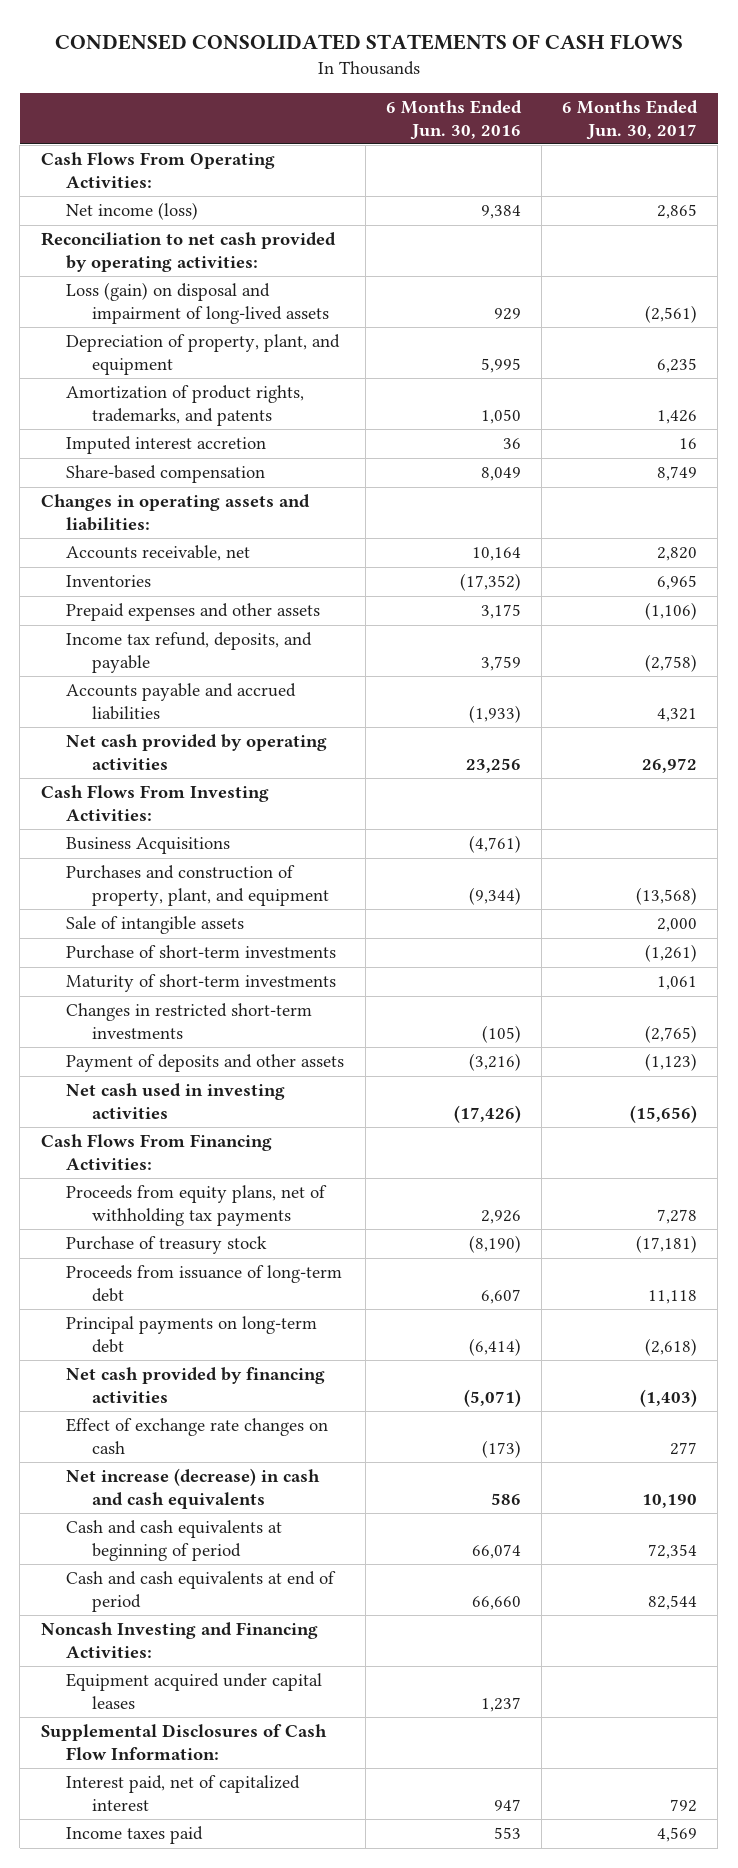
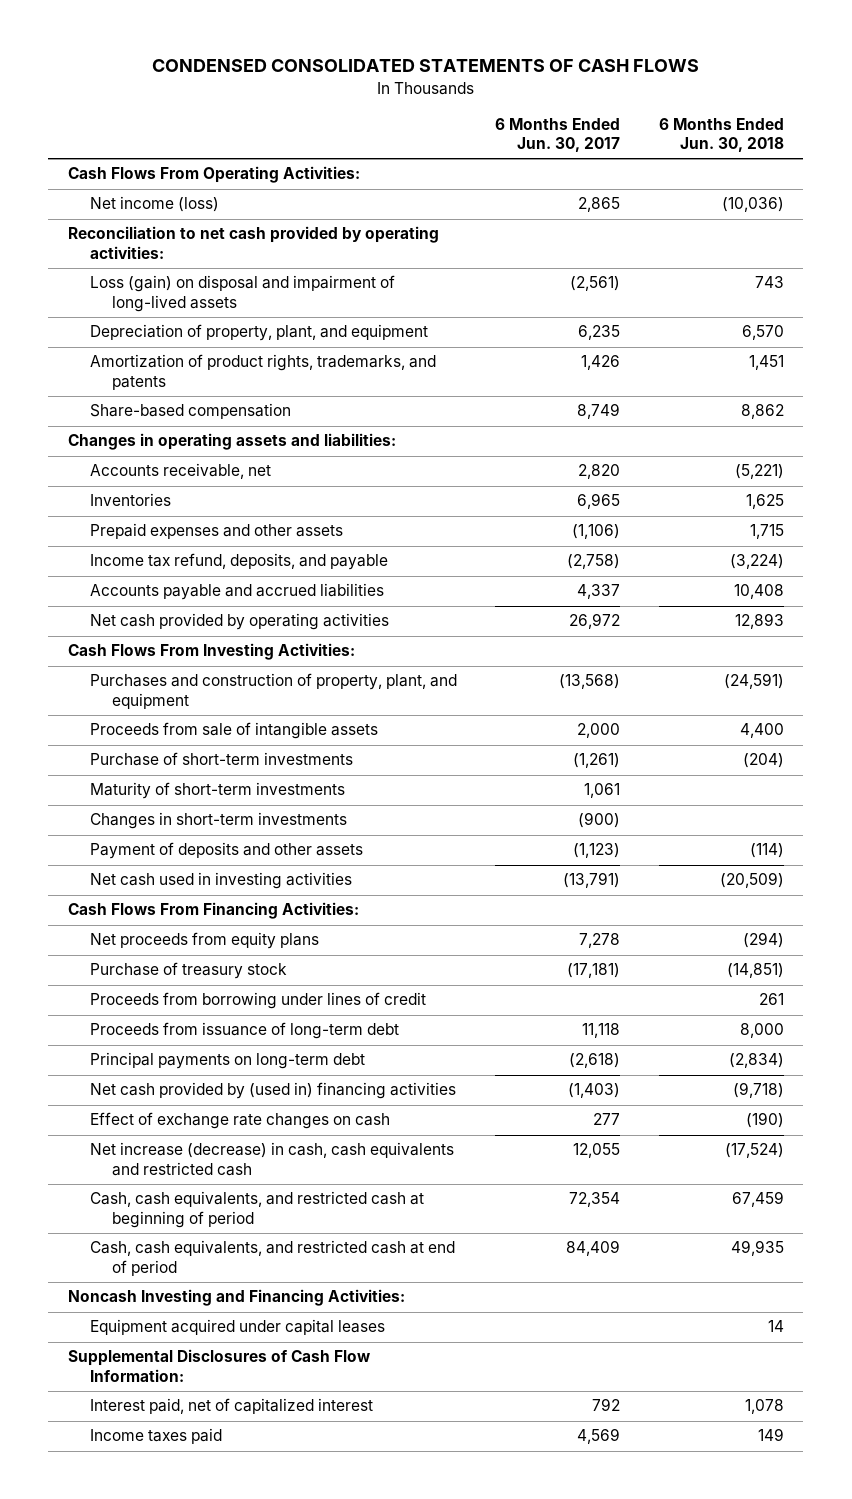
- | 6 Months Ended Jun. 30, 2016 | 6 Months Ended Jun. 30, 2017
+ | 6 Months Ended Jun. 30, 2017 | 6 Months Ended Jun. 30, 2018
- Imputed interest accretion | 36 | 16
- Accounts payable and accrued liabilities | (1,933) | 4,321
+ Accounts payable and accrued liabilities | 4,337 | 10,408
- Business Acquisitions | (4,761) |
- Sale of intangible assets | | 2,000
+ Proceeds from sale of intangible assets | 2,000 | 4,400
- Changes in restricted short-term investments | (105) | (2,765)
+ Changes in short-term investments | (900) |
- Net cash used in investing activities | (17,426) | (15,656)
+ Net cash used in investing activities | (13,791) | (20,509)
- Proceeds from equity plans, net of withholding tax payments | 2,926 | 7,278
+ Net proceeds from equity plans | 7,278 | (294)
+ Proceeds from borrowing under lines of credit | | 261
- Net cash provided by financing activities | (5,071) | (1,403)
+ Net cash provided by (used in) financing activities | (1,403) | (9,718)
- Net increase (decrease) in cash and cash equivalents | 586 | 10,190
- Cash and cash equivalents at beginning of period | 66,074 | 72,354
- Cash and cash equivalents at end of period | 66,660 | 82,544
+ Net increase (decrease) in cash, cash equivalents and restricted cash | 12,055 | (17,524)
+ Cash, cash equivalents, and restricted cash at beginning of period | 72,354 | 67,459
+ Cash, cash equivalents, and restricted cash at end of period | 84,409 | 49,935

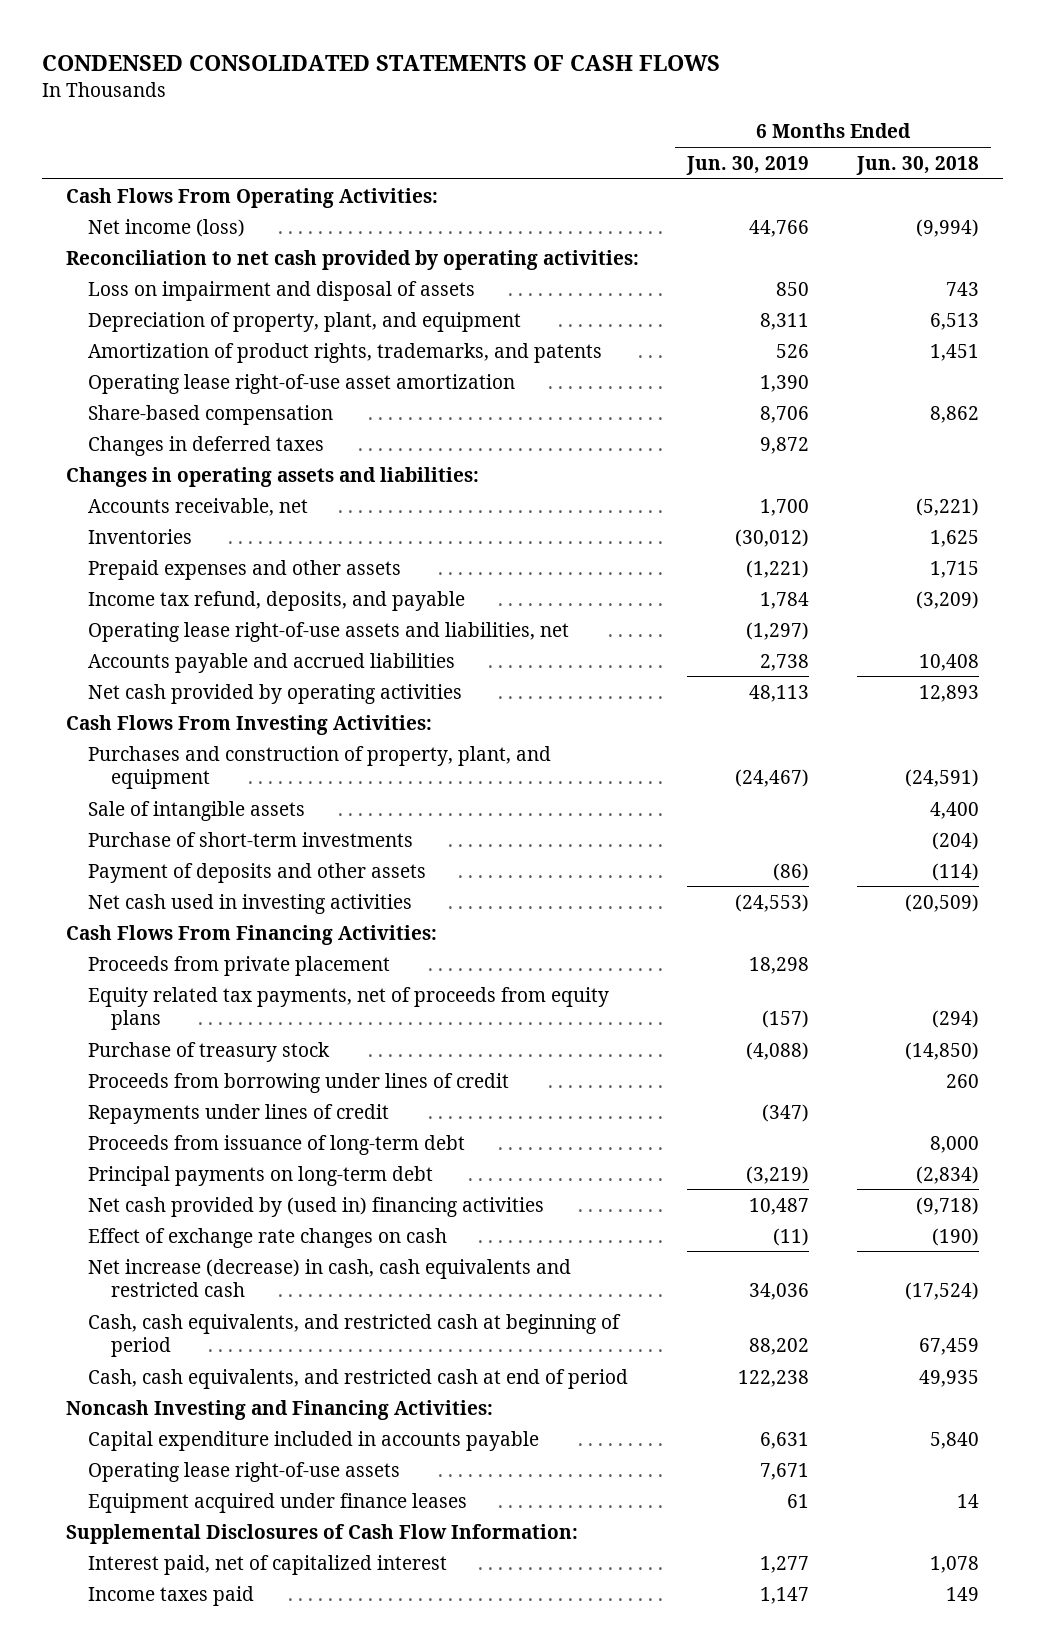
- | 6 Months Ended Jun. 30, 2017 | 6 Months Ended Jun. 30, 2018
+ | 6 Months Ended Jun. 30, 2019 | 6 Months Ended Jun. 30, 2018
- Net income (loss) | 2,865 | (10,036)
+ Net income (loss) | 44,766 | (9,994)
- Loss (gain) on disposal and impairment of long-lived assets | (2,561) | 743
- Depreciation of property, plant, and equipment | 6,235 | 6,570
+ Loss on impairment and disposal of assets | 850 | 743
+ Depreciation of property, plant, and equipment | 8,311 | 6,513
+ Operating lease right-of-use asset amortization | 1,390 |
+ Changes in deferred taxes | 9,872 |
- Income tax refund, deposits, and payable | (2,758) | (3,224)
+ Income tax refund, deposits, and payable | 1,784 | (3,209)
+ Operating lease right-of-use assets and liabilities, net | (1,297) |
- Proceeds from sale of intangible assets | 2,000 | 4,400
+ Sale of intangible assets | | 4,400
- Maturity of short-term investments | 1,061 |
- Changes in short-term investments | (900) |
- Net proceeds from equity plans | 7,278 | (294)
- Purchase of treasury stock | (17,181) | (14,851)
- Proceeds from borrowing under lines of credit | | 261
+ Proceeds from private placement | 18,298 |
+ Equity related tax payments, net of proceeds from equity plans | (157) | (294)
+ Purchase of treasury stock | (4,088) | (14,850)
+ Proceeds from borrowing under lines of credit | | 260
+ Repayments under lines of credit | (347) |
- Equipment acquired under capital leases | | 14
+ Capital expenditure included in accounts payable | 6,631 | 5,840
+ Operating lease right-of-use assets | 7,671 |
+ Equipment acquired under finance leases | 61 | 14

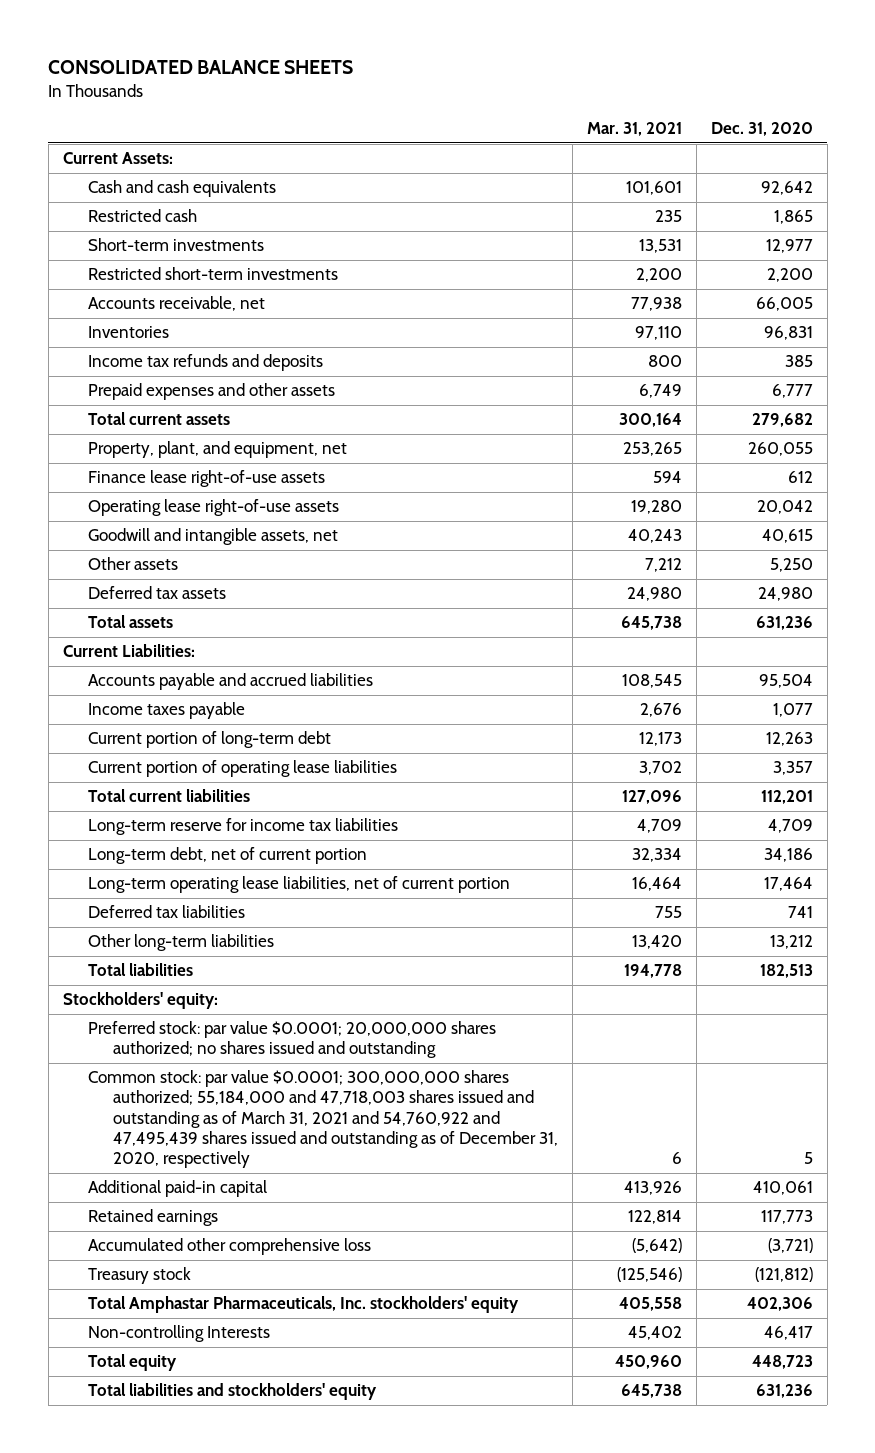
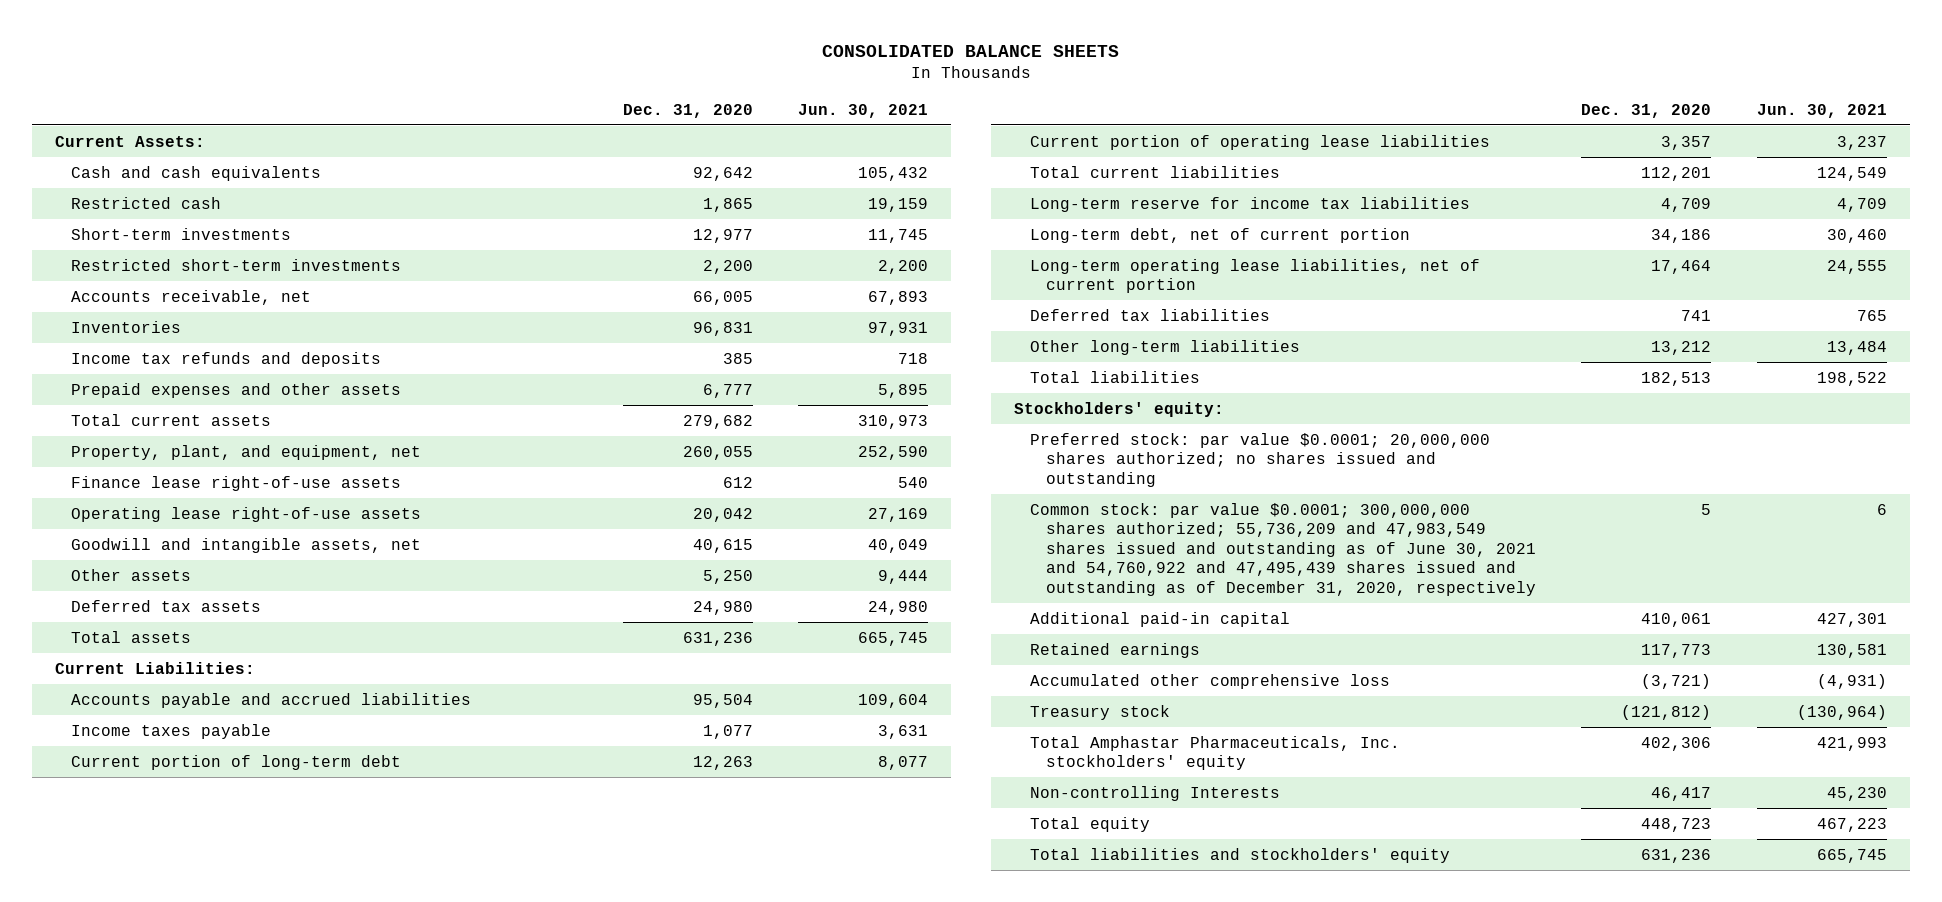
- | Mar. 31, 2021 | Dec. 31, 2020
+ | Dec. 31, 2020 | Jun. 30, 2021
- Common stock: par value $0.0001; 300,000,000 shares authorized; 55,184,000 and 47,718,003 shares issued and outstanding as of March 31, 2021 and 54,760,922 and 47,495,439 shares issued and outstanding as of December 31, 2020, respectively | 6 | 5
+ Common stock: par value $0.0001; 300,000,000 shares authorized; 55,736,209 and 47,983,549 shares issued and outstanding as of June 30, 2021 and 54,760,922 and 47,495,439 shares issued and outstanding as of December 31, 2020, respectively | 5 | 6

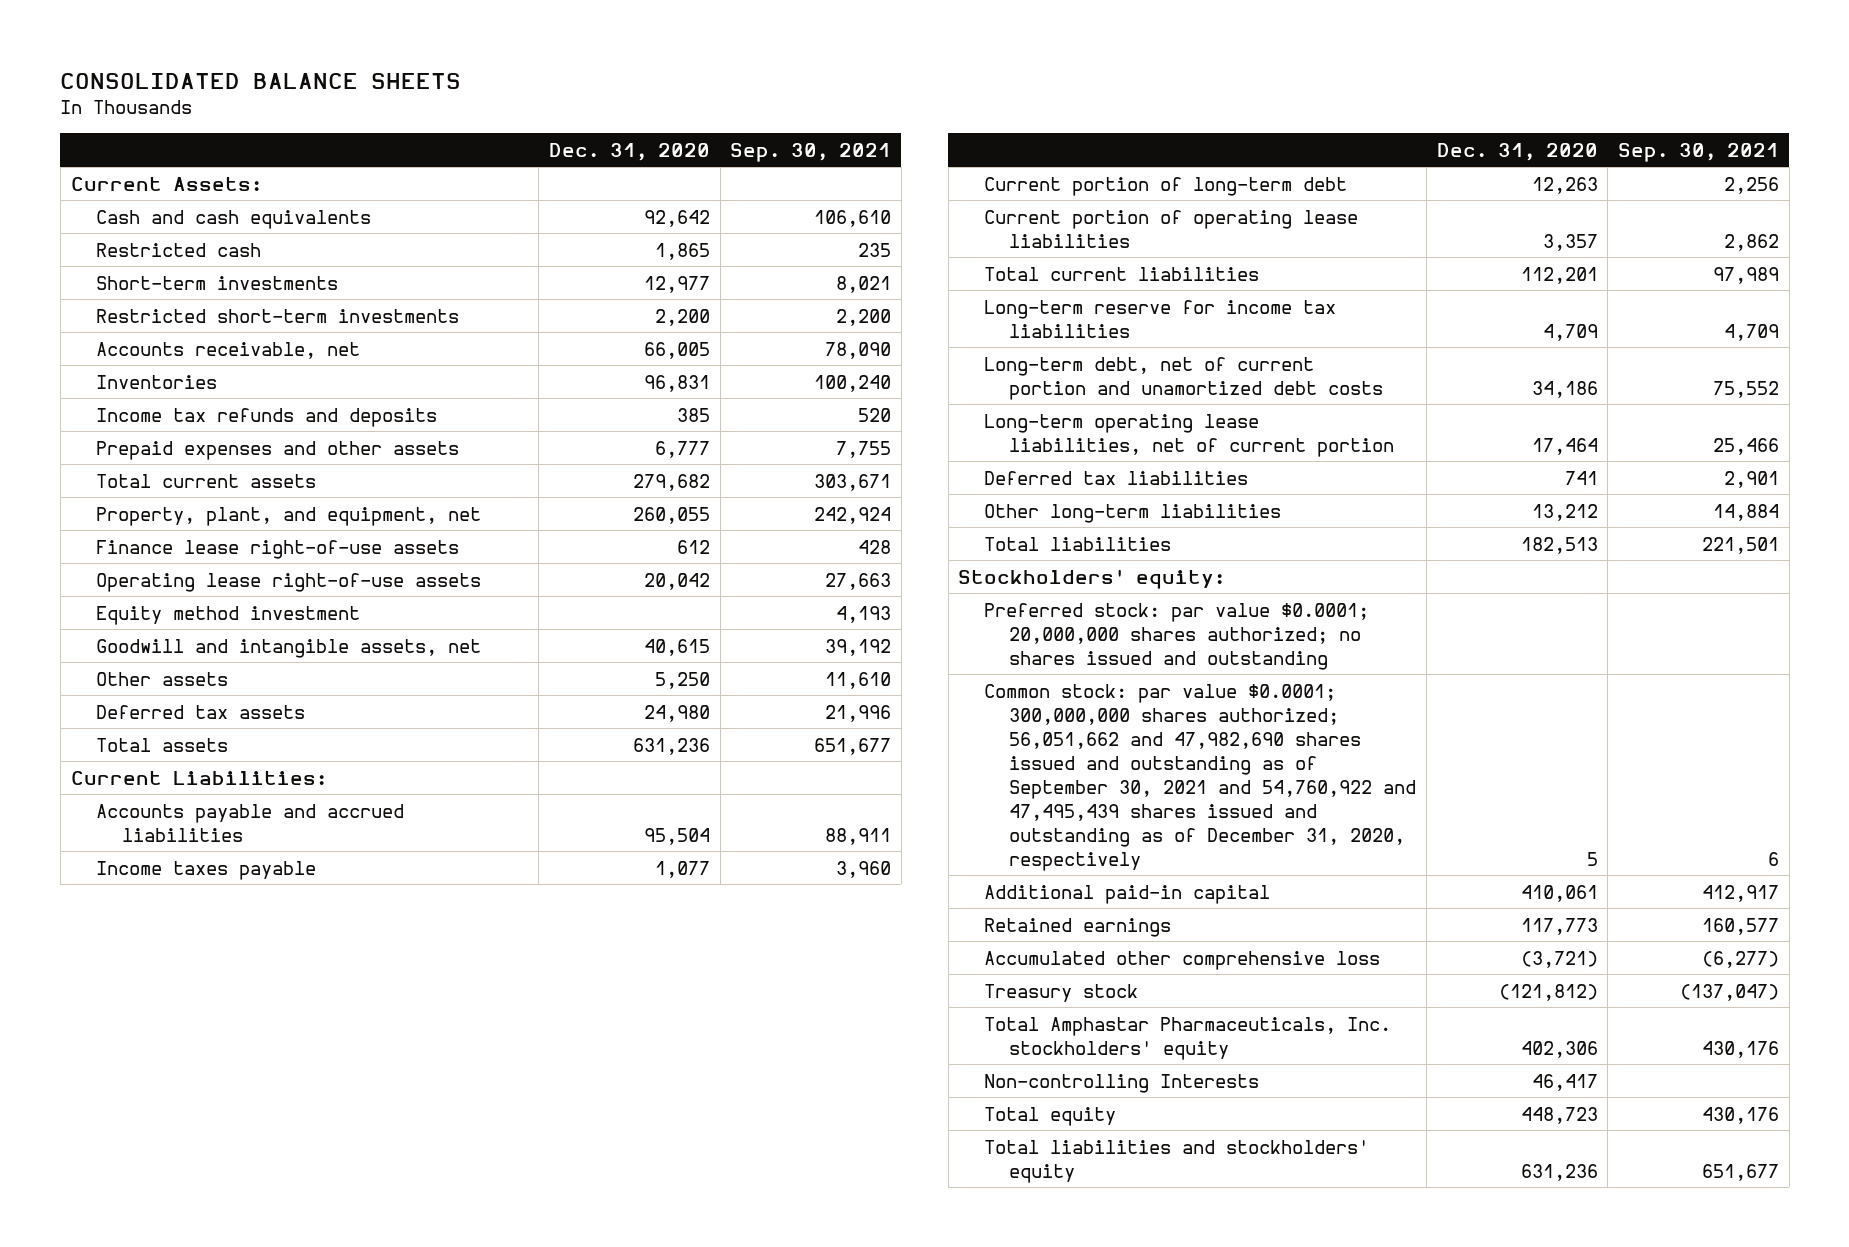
- | Dec. 31, 2020 | Jun. 30, 2021
+ | Dec. 31, 2020 | Sep. 30, 2021
+ Equity method investment | | 4,193
- Long-term debt, net of current portion | 34,186 | 30,460
+ Long-term debt, net of current portion and unamortized debt costs | 34,186 | 75,552
- Common stock: par value $0.0001; 300,000,000 shares authorized; 55,736,209 and 47,983,549 shares issued and outstanding as of June 30, 2021 and 54,760,922 and 47,495,439 shares issued and outstanding as of December 31, 2020, respectively | 5 | 6
+ Common stock: par value $0.0001; 300,000,000 shares authorized; 56,051,662 and 47,982,690 shares issued and outstanding as of September 30, 2021 and 54,760,922 and 47,495,439 shares issued and outstanding as of December 31, 2020, respectively | 5 | 6

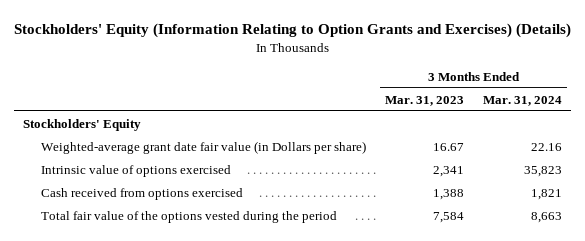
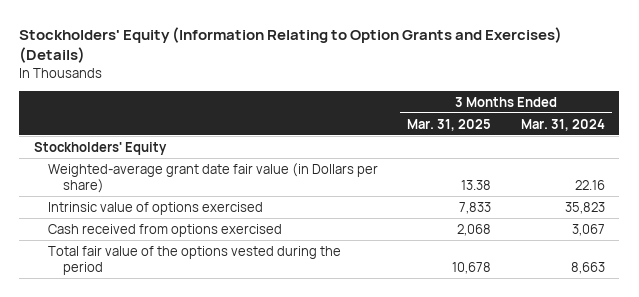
- | 3 Months Ended Mar. 31, 2023 | 3 Months Ended Mar. 31, 2024
+ | 3 Months Ended Mar. 31, 2025 | 3 Months Ended Mar. 31, 2024
- Cash received from options exercised | 1,388 | 1,821
+ Cash received from options exercised | 2,068 | 3,067

